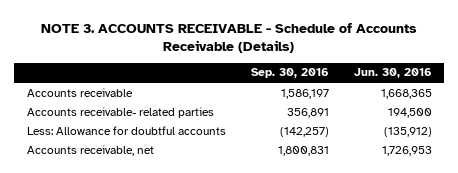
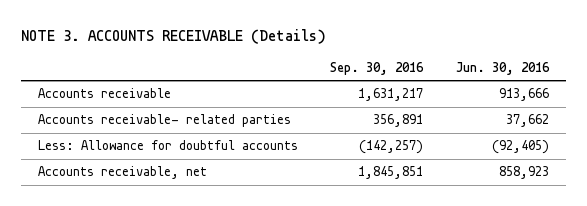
- NOTE 3. ACCOUNTS RECEIVABLE - Schedule of Accounts Receivable (Details)
+ NOTE 3. ACCOUNTS RECEIVABLE (Details)
- Accounts receivable | 1,586,197 | 1,668,365
- Accounts receivable- related parties | 356,891 | 194,500
- Less: Allowance for doubtful accounts | (142,257) | (135,912)
- Accounts receivable, net | 1,800,831 | 1,726,953
+ Accounts receivable | 1,631,217 | 913,666
+ Accounts receivable- related parties | 356,891 | 37,662
+ Less: Allowance for doubtful accounts | (142,257) | (92,405)
+ Accounts receivable, net | 1,845,851 | 858,923

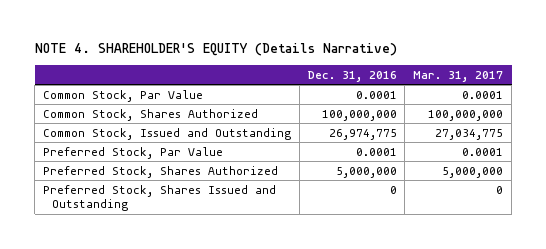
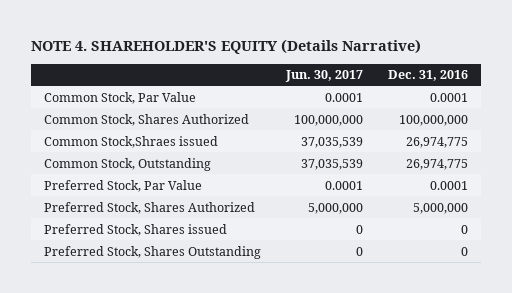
- | Dec. 31, 2016 | Mar. 31, 2017
+ | Jun. 30, 2017 | Dec. 31, 2016
- Common Stock, Issued and Outstanding | 26,974,775 | 27,034,775
+ Common Stock,Shraes issued | 37,035,539 | 26,974,775
+ Common Stock, Outstanding | 37,035,539 | 26,974,775
- Preferred Stock, Shares Issued and Outstanding | 0 | 0
+ Preferred Stock, Shares issued | 0 | 0
+ Preferred Stock, Shares Outstanding | 0 | 0

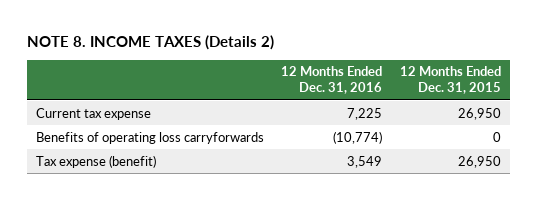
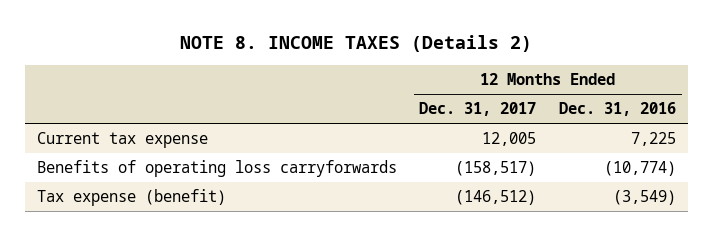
- | 12 Months Ended Dec. 31, 2016 | 12 Months Ended Dec. 31, 2015
+ | 12 Months Ended Dec. 31, 2017 | 12 Months Ended Dec. 31, 2016
- Tax expense (benefit) | 3,549 | 26,950
+ Tax expense (benefit) | (146,512) | (3,549)

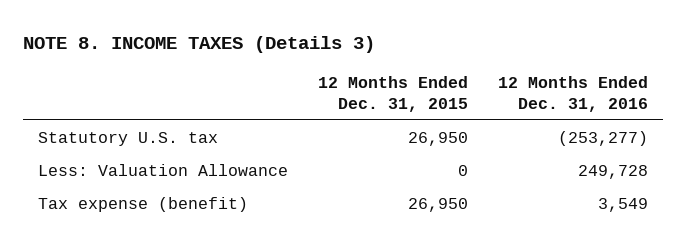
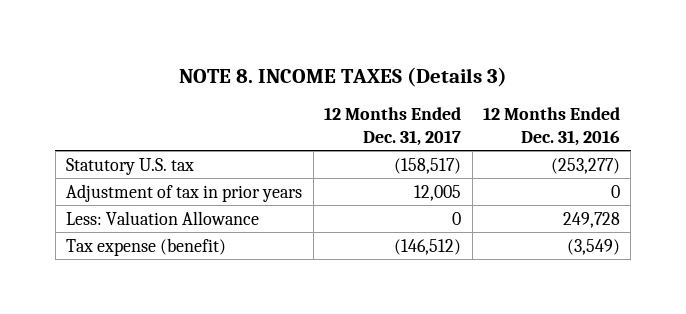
- | 12 Months Ended Dec. 31, 2015 | 12 Months Ended Dec. 31, 2016
+ | 12 Months Ended Dec. 31, 2017 | 12 Months Ended Dec. 31, 2016
+ Adjustment of tax in prior years | 12,005 | 0
- Tax expense (benefit) | 26,950 | 3,549
+ Tax expense (benefit) | (146,512) | (3,549)

